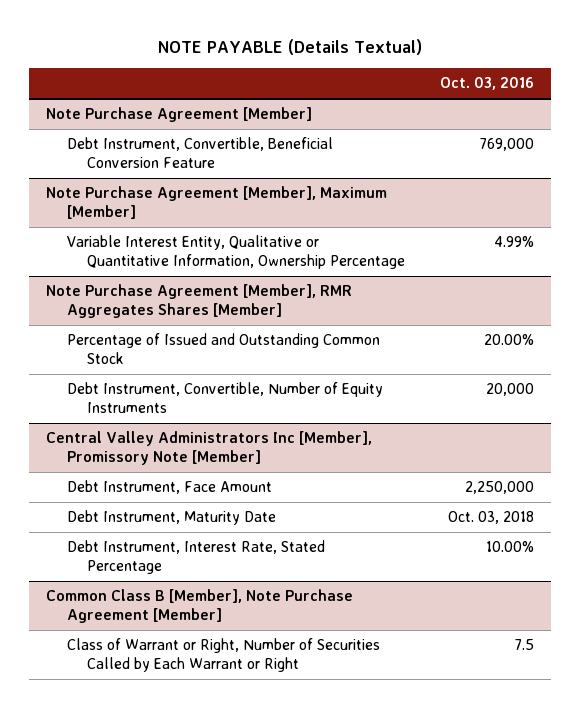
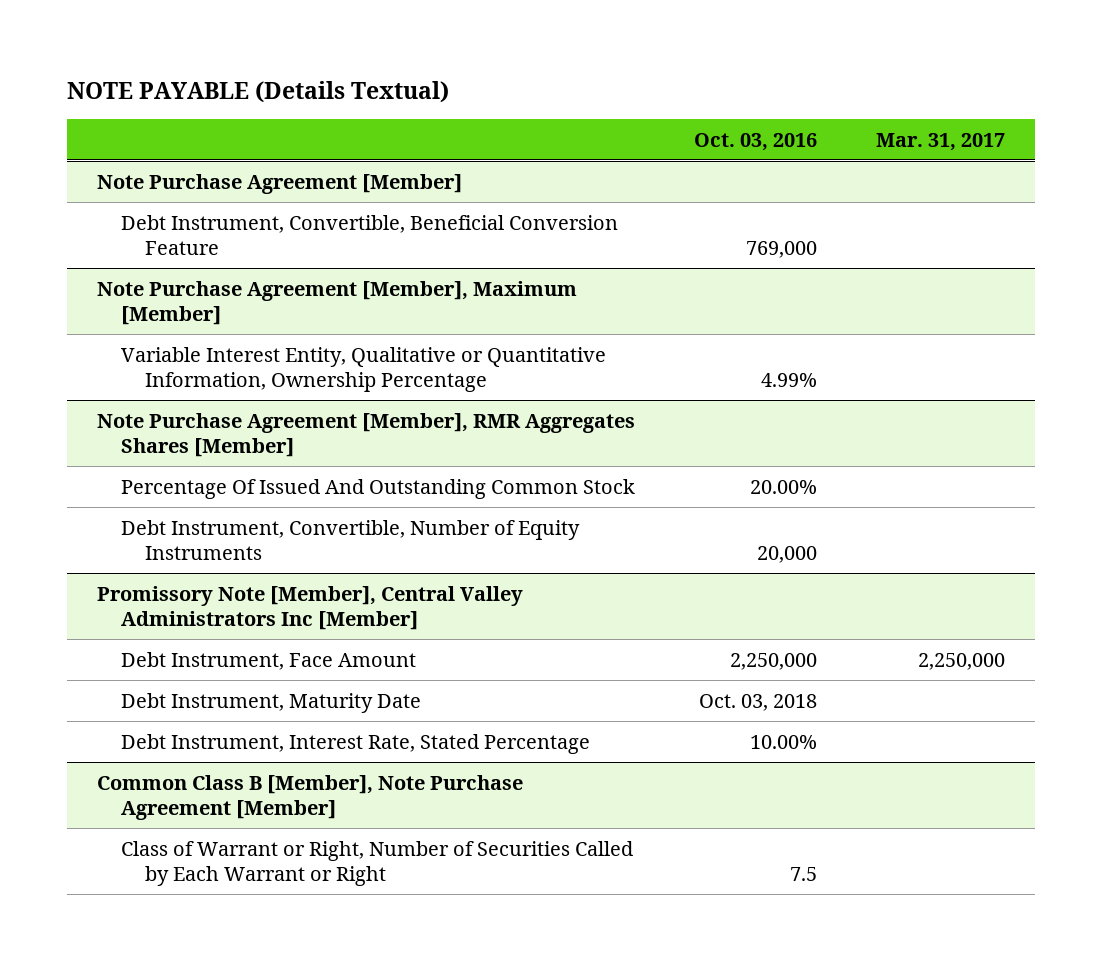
- | Oct. 03, 2016
+ | Oct. 03, 2016 | Mar. 31, 2017
@ Note Purchase Agreement [Member], RMR Aggregates Shares [Member]
- Percentage of Issued and Outstanding Common Stock | 20.00%
+ Percentage Of Issued And Outstanding Common Stock | 20.00% |
- Central Valley Administrators Inc [Member], Promissory Note [Member]
+ Promissory Note [Member], Central Valley Administrators Inc [Member]

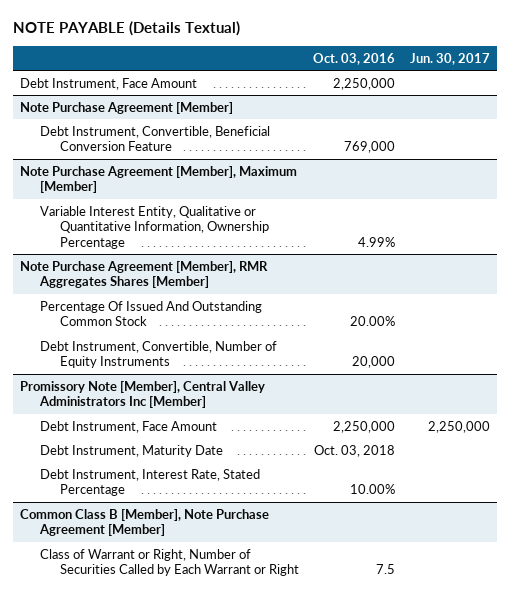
- | Oct. 03, 2016 | Mar. 31, 2017
+ | Oct. 03, 2016 | Jun. 30, 2017
+ Debt Instrument, Face Amount | 2,250,000 |

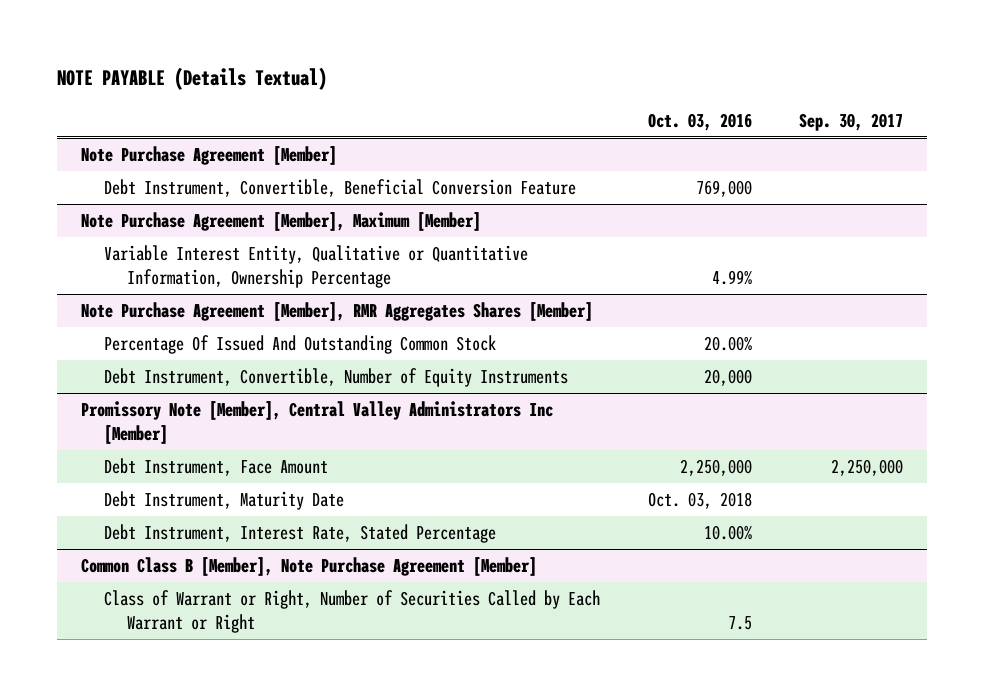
- | Oct. 03, 2016 | Jun. 30, 2017
+ | Oct. 03, 2016 | Sep. 30, 2017
- Debt Instrument, Face Amount | 2,250,000 |

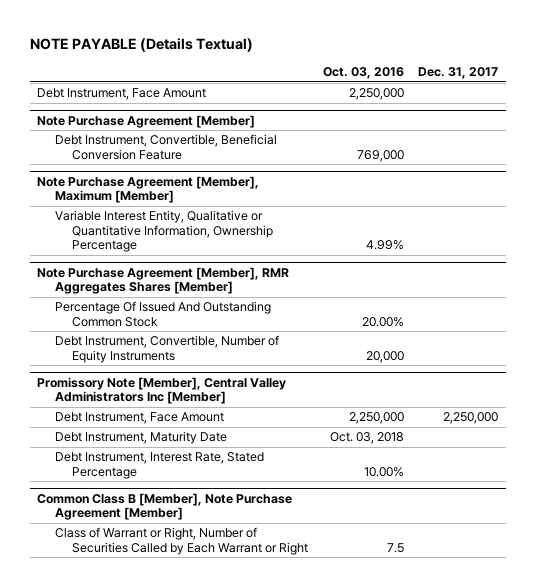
- | Oct. 03, 2016 | Sep. 30, 2017
+ | Oct. 03, 2016 | Dec. 31, 2017
+ Debt Instrument, Face Amount | 2,250,000 |

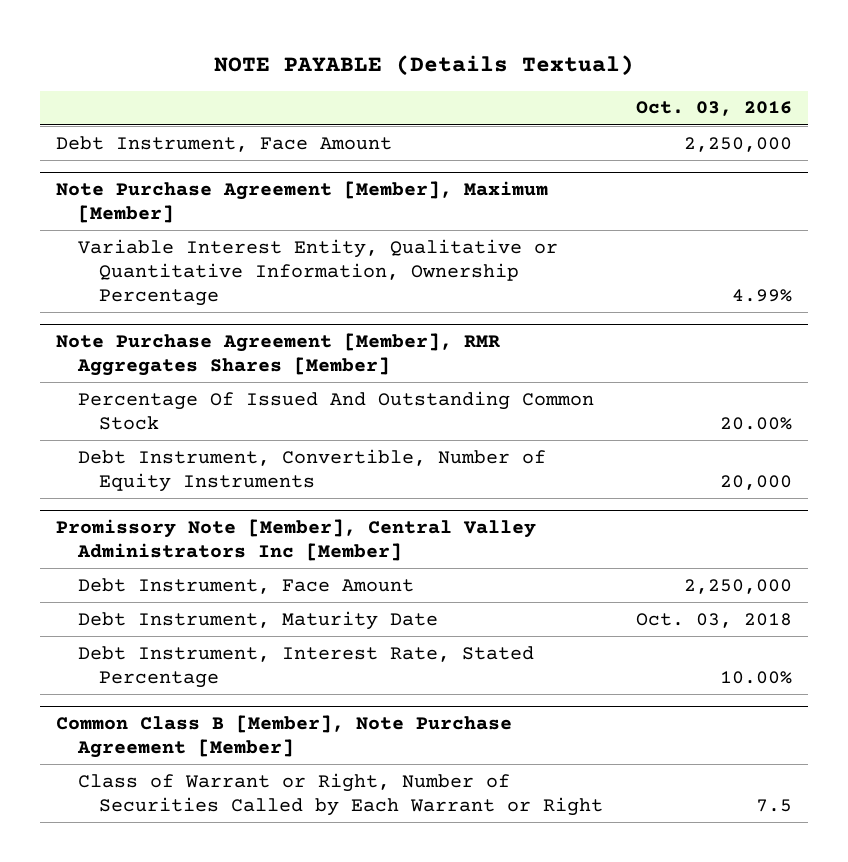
- | Oct. 03, 2016 | Dec. 31, 2017
+ | Oct. 03, 2016
- Note Purchase Agreement [Member]
- Debt Instrument, Convertible, Beneficial Conversion Feature | 769,000 |

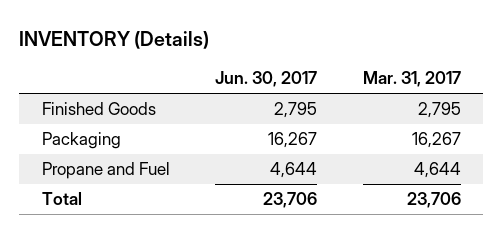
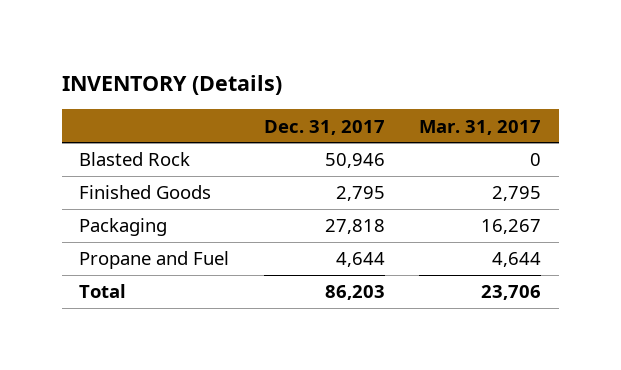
- | Jun. 30, 2017 | Mar. 31, 2017
+ | Dec. 31, 2017 | Mar. 31, 2017
+ Blasted Rock | 50,946 | 0

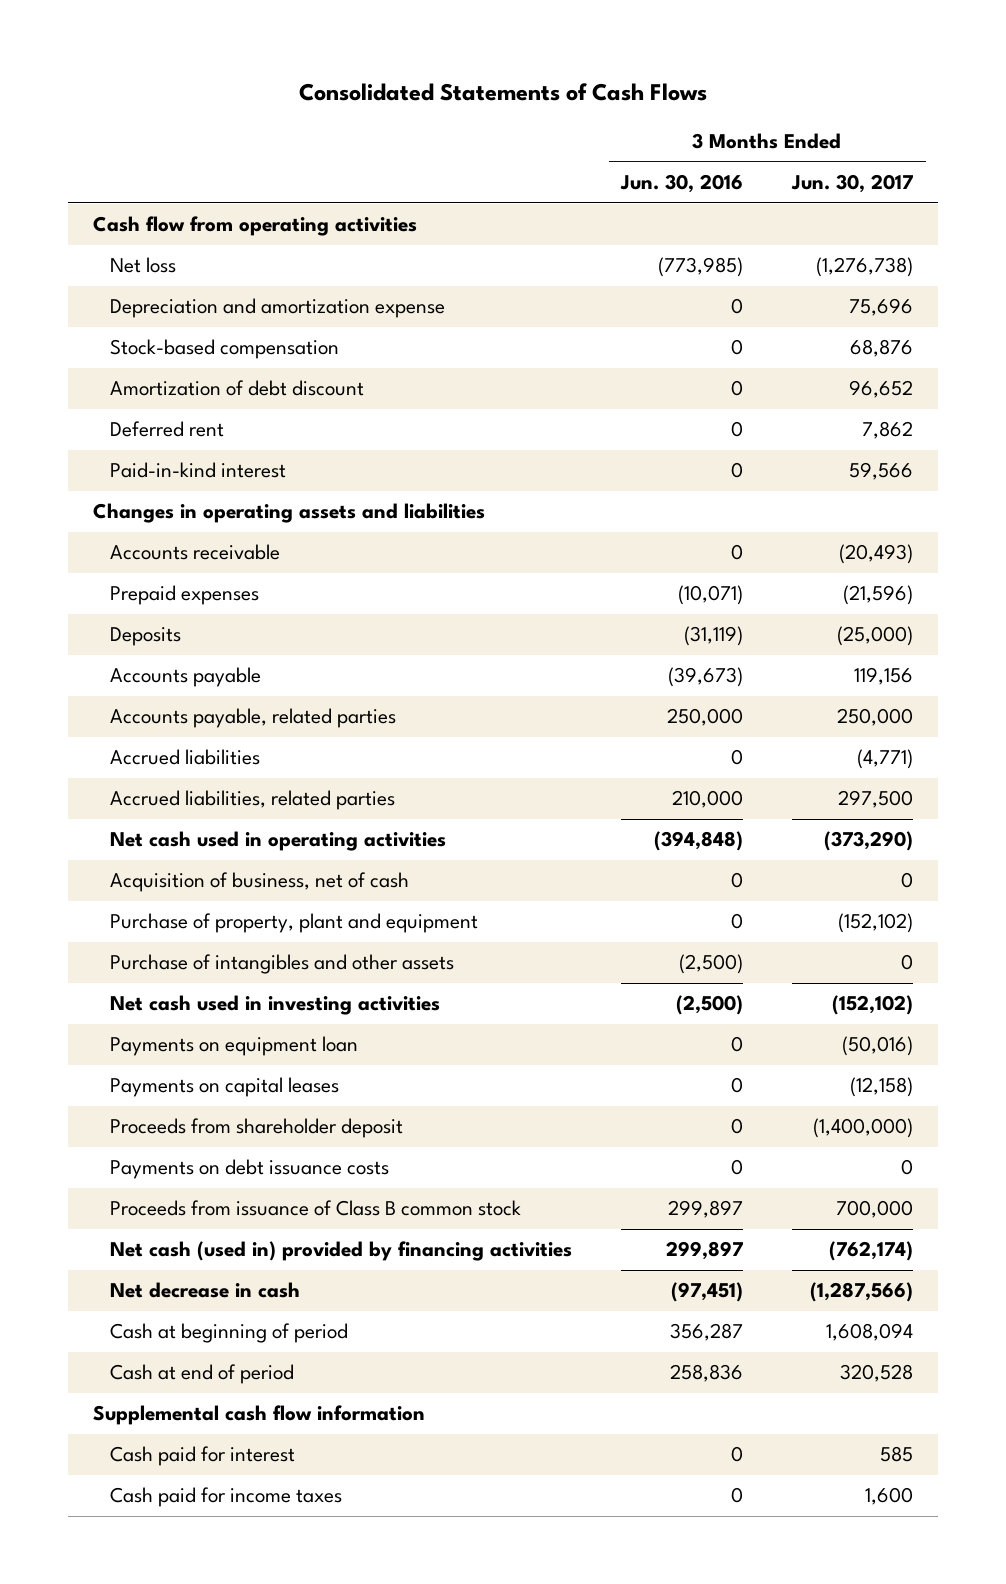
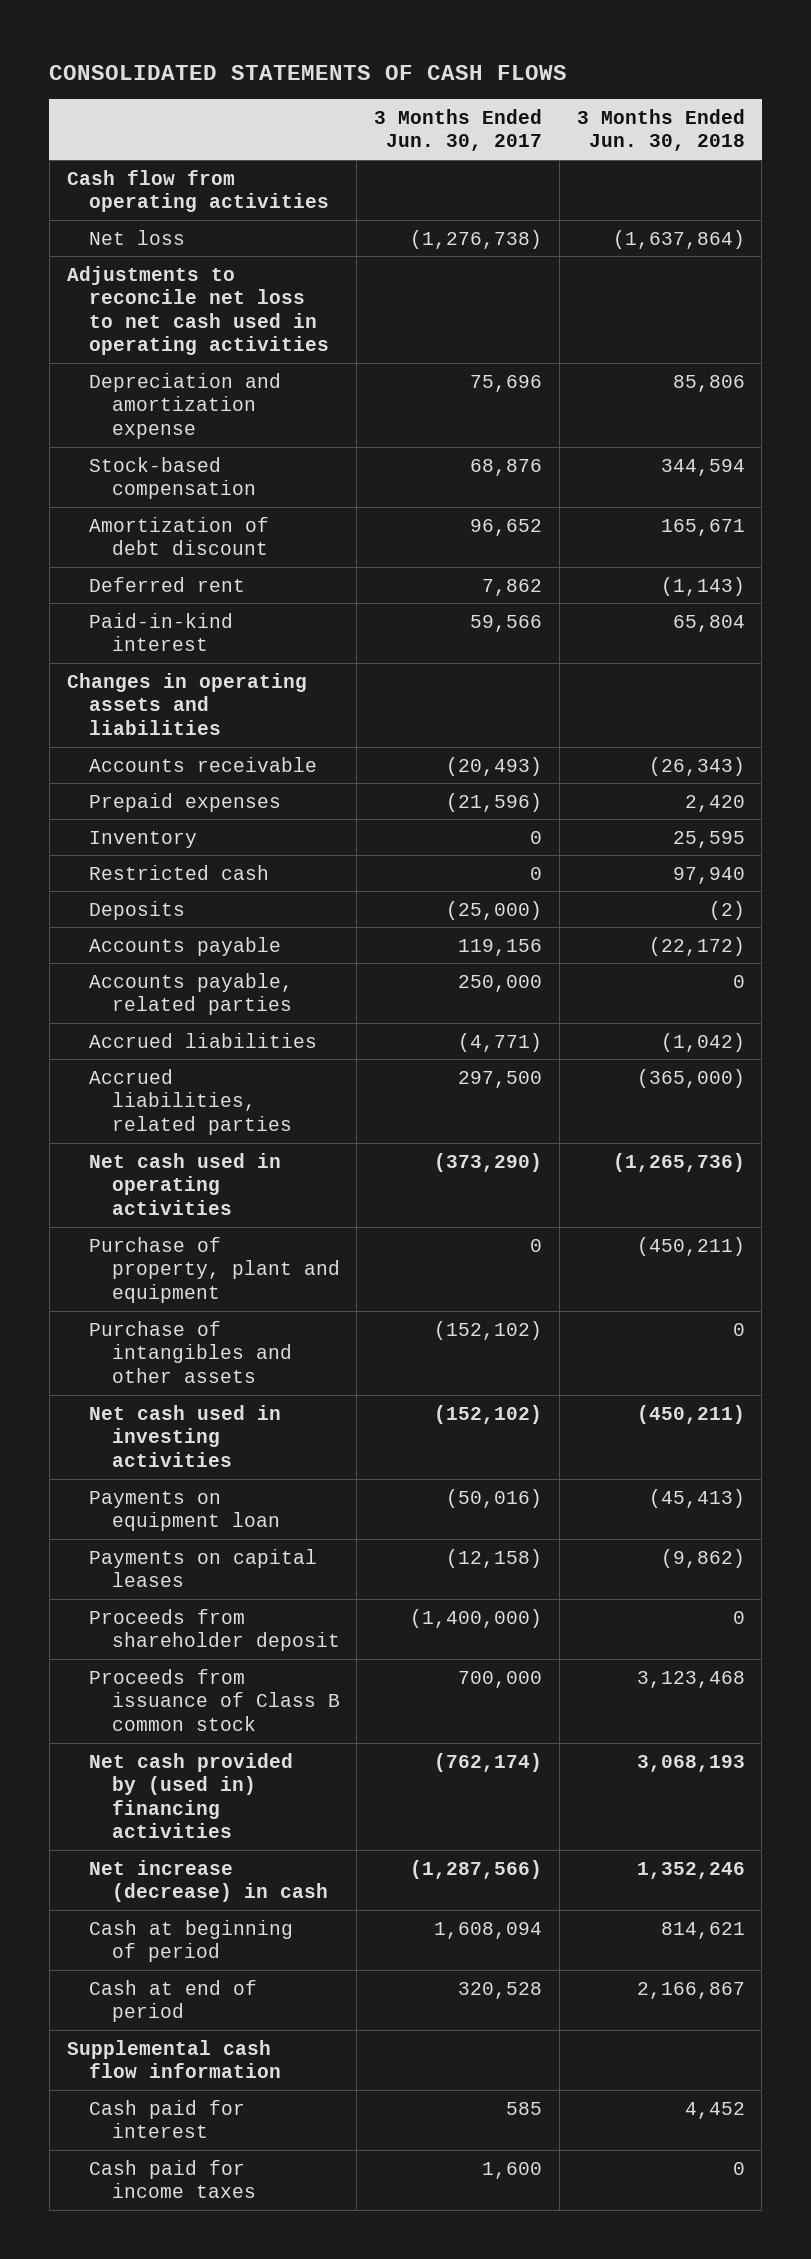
- Consolidated Statements of Cash Flows
+ CONSOLIDATED STATEMENTS OF CASH FLOWS
- | 3 Months Ended Jun. 30, 2016 | 3 Months Ended Jun. 30, 2017
+ | 3 Months Ended Jun. 30, 2017 | 3 Months Ended Jun. 30, 2018
+ Adjustments to reconcile net loss to net cash used in operating activities
+ Inventory | 0 | 25,595
+ Restricted cash | 0 | 97,940
- Acquisition of business, net of cash | 0 | 0
- Purchase of property, plant and equipment | 0 | (152,102)
- Purchase of intangibles and other assets | (2,500) | 0
+ Purchase of property, plant and equipment | 0 | (450,211)
+ Purchase of intangibles and other assets | (152,102) | 0
- Payments on debt issuance costs | 0 | 0
- Net cash (used in) provided by financing activities | 299,897 | (762,174)
- Net decrease in cash | (97,451) | (1,287,566)
+ Net cash provided by (used in) financing activities | (762,174) | 3,068,193
+ Net increase (decrease) in cash | (1,287,566) | 1,352,246

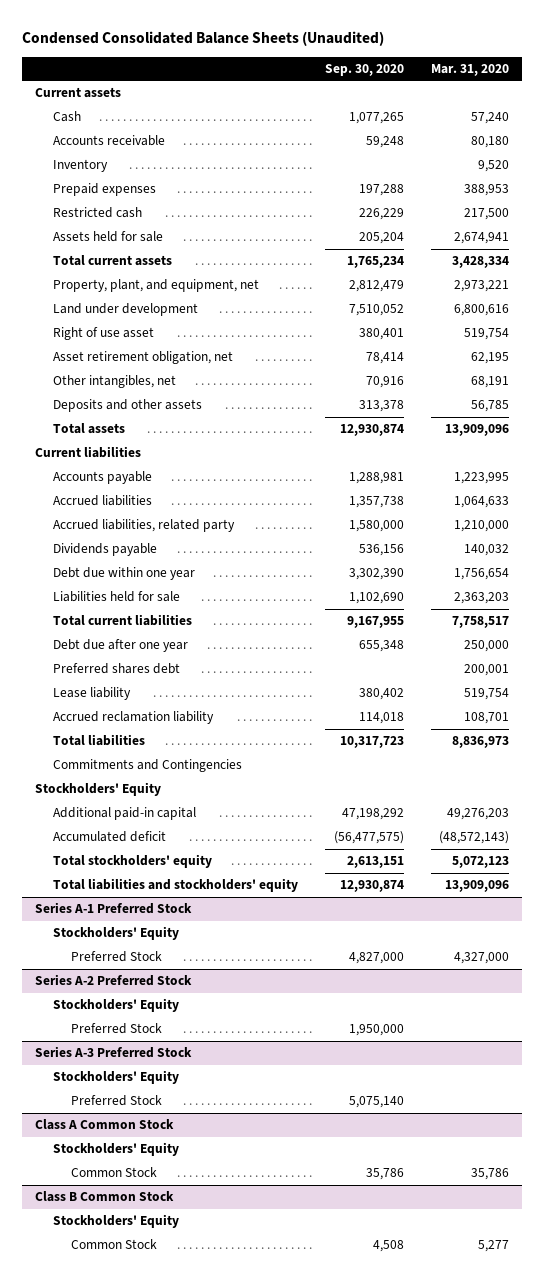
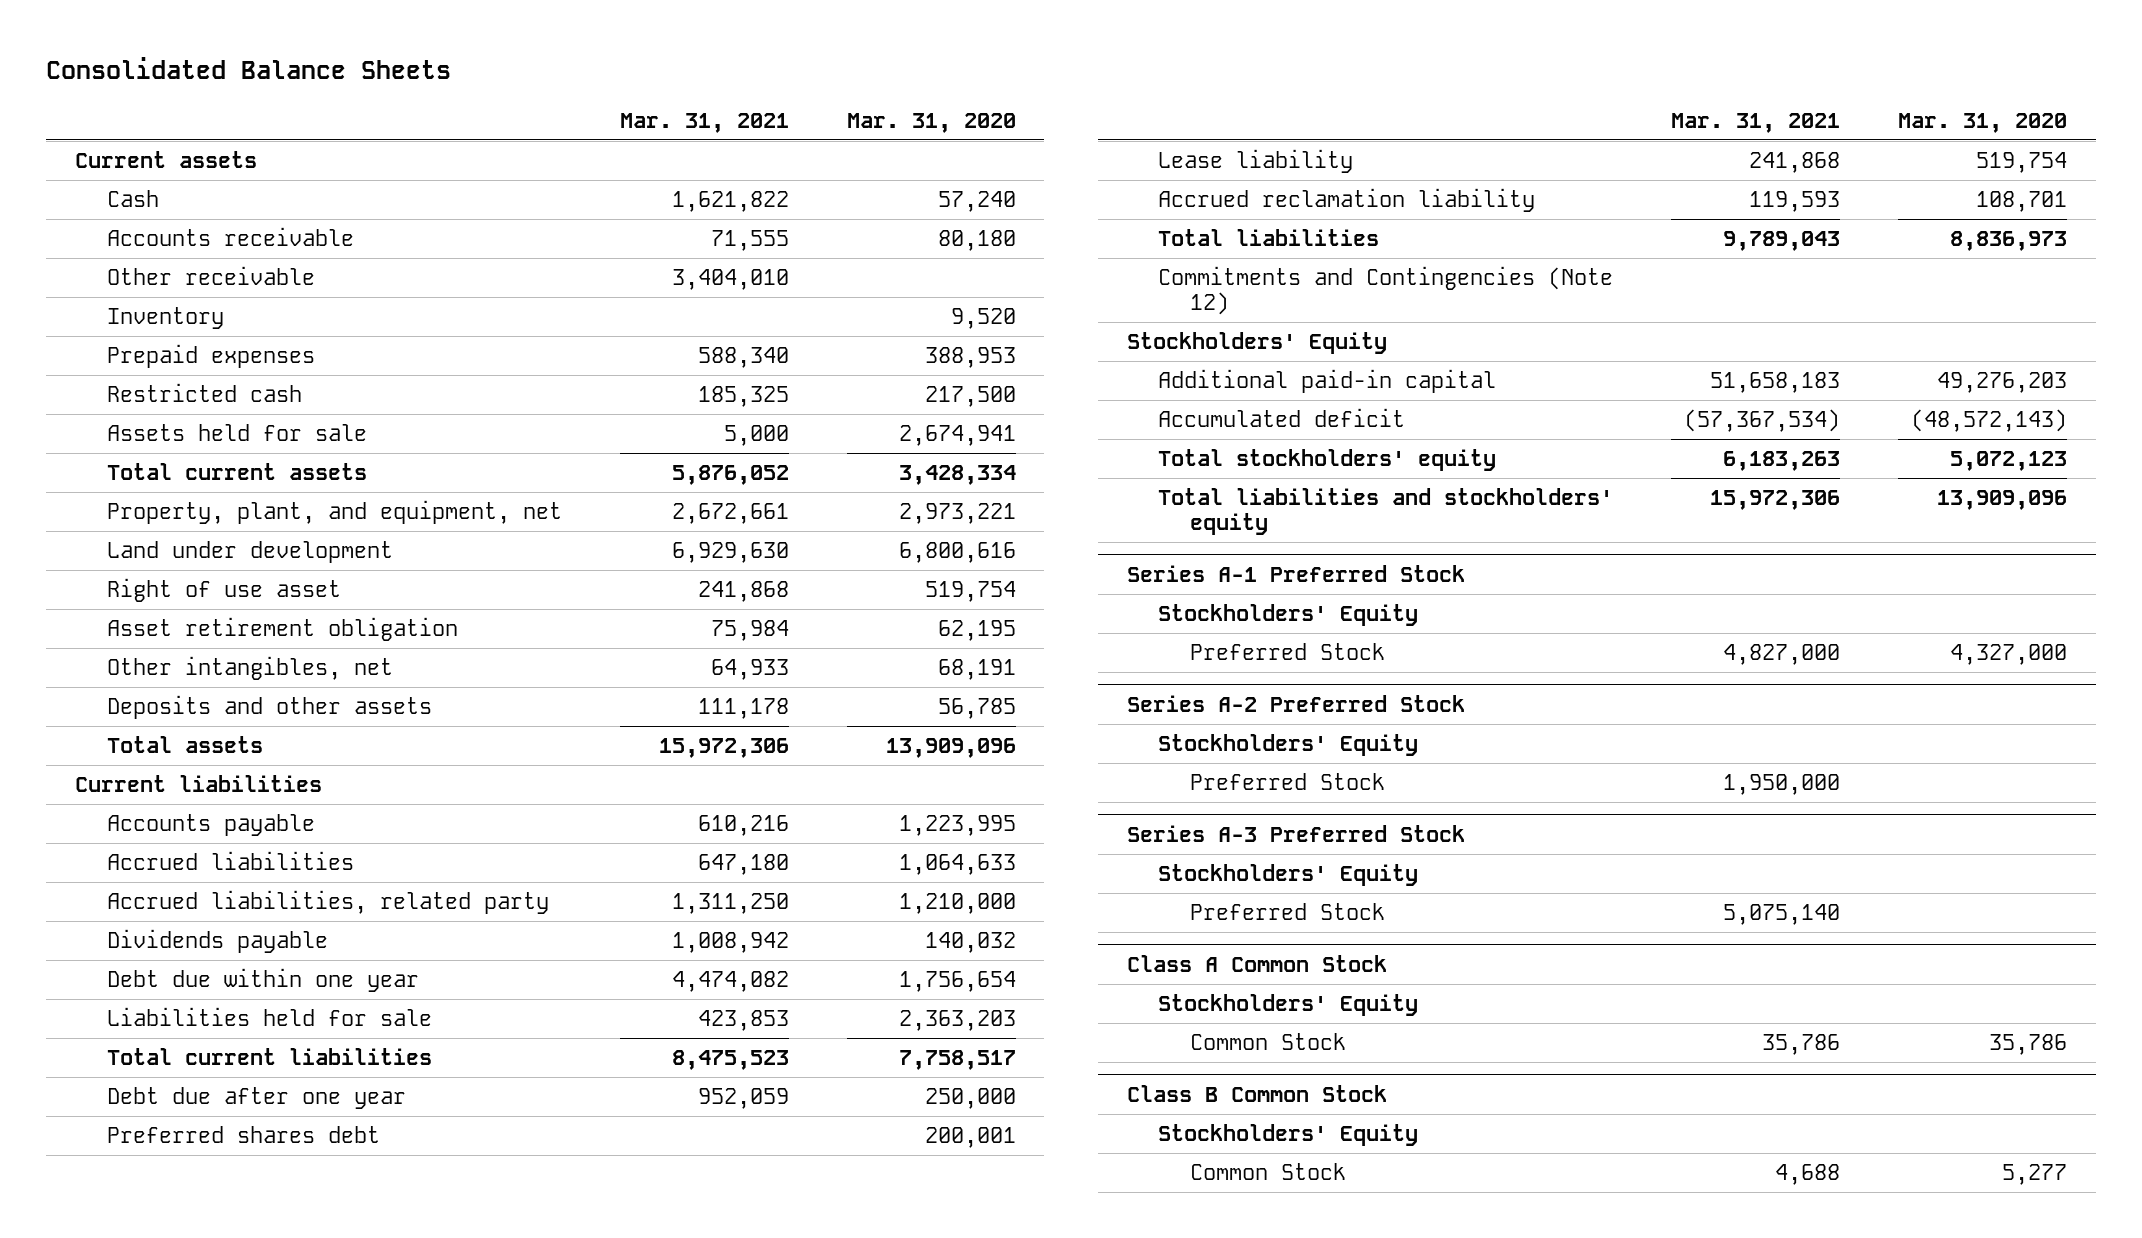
- Condensed Consolidated Balance Sheets (Unaudited)
+ Consolidated Balance Sheets
- | Sep. 30, 2020 | Mar. 31, 2020
+ | Mar. 31, 2021 | Mar. 31, 2020
+ Other receivable | 3,404,010 |
- Asset retirement obligation, net | 78,414 | 62,195
+ Asset retirement obligation | 75,984 | 62,195
- Commitments and Contingencies
+ Commitments and Contingencies (Note 12)

